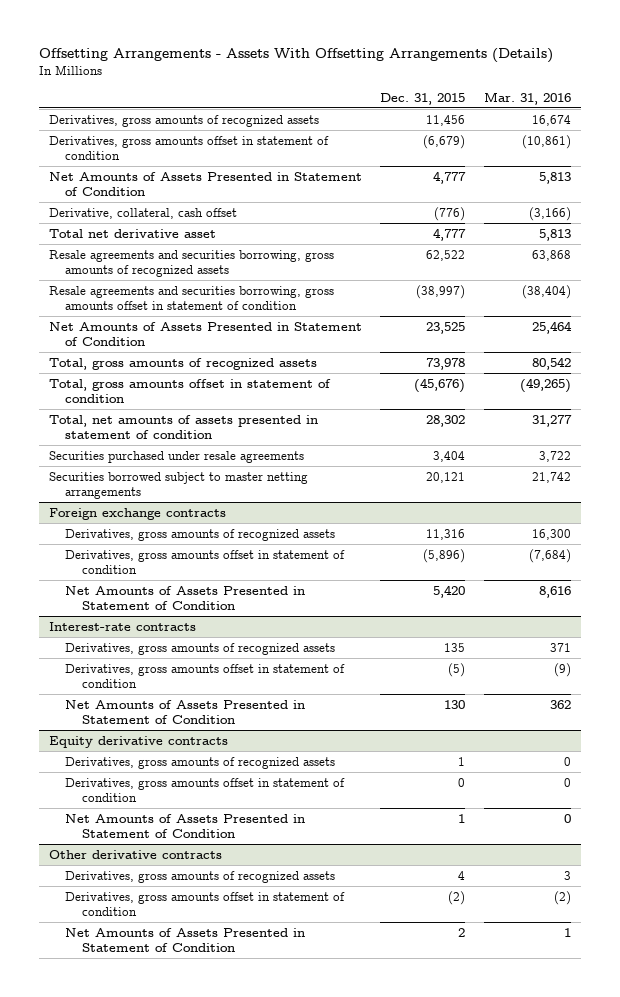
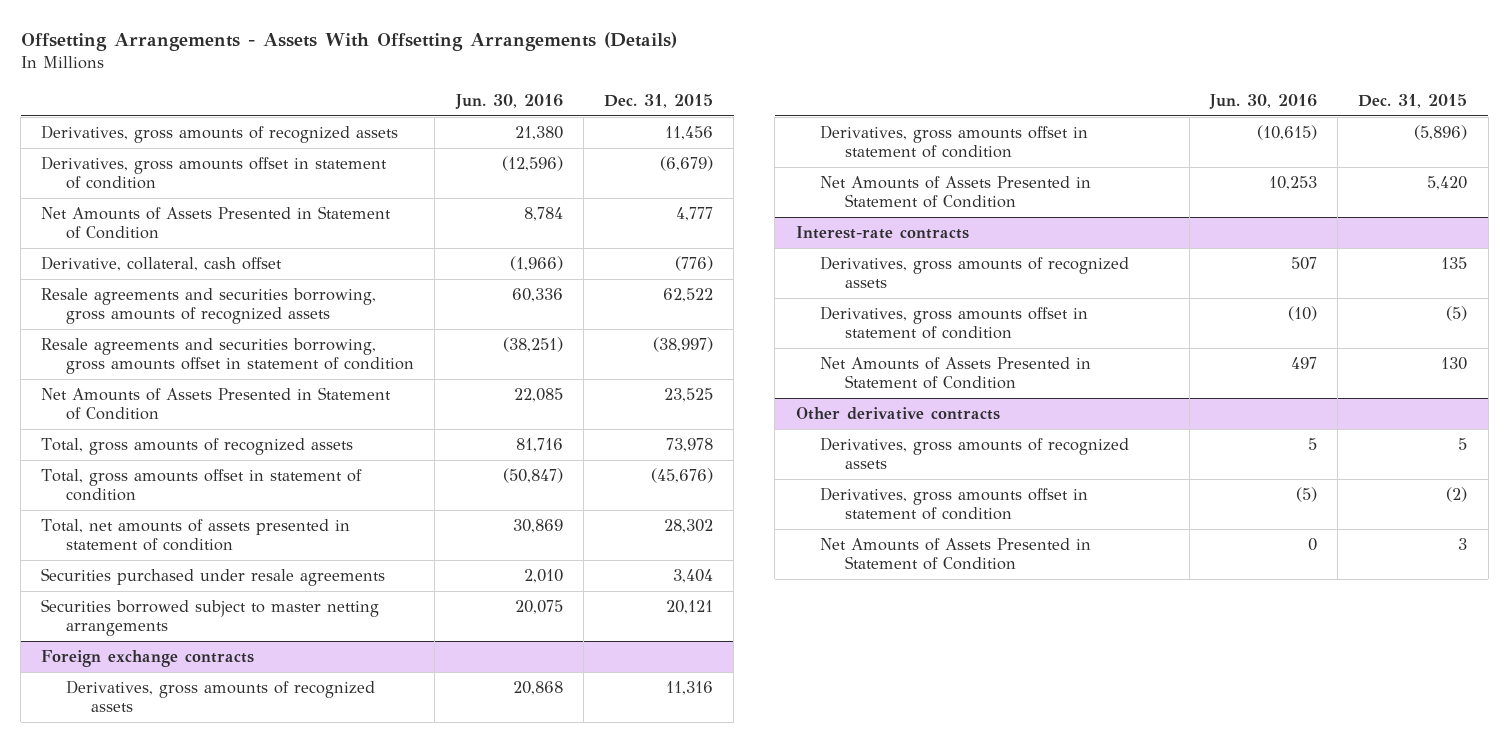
- | Dec. 31, 2015 | Mar. 31, 2016
+ | Jun. 30, 2016 | Dec. 31, 2015
- Total net derivative asset | 4,777 | 5,813
- Equity derivative contracts
- Derivatives, gross amounts of recognized assets | 1 | 0
- Derivatives, gross amounts offset in statement of condition | 0 | 0
- Net Amounts of Assets Presented in Statement of Condition | 1 | 0
@ Other derivative contracts
- Derivatives, gross amounts of recognized assets | 4 | 3
+ Derivatives, gross amounts of recognized assets | 5 | 5
- Net Amounts of Assets Presented in Statement of Condition | 2 | 1
+ Net Amounts of Assets Presented in Statement of Condition | 0 | 3

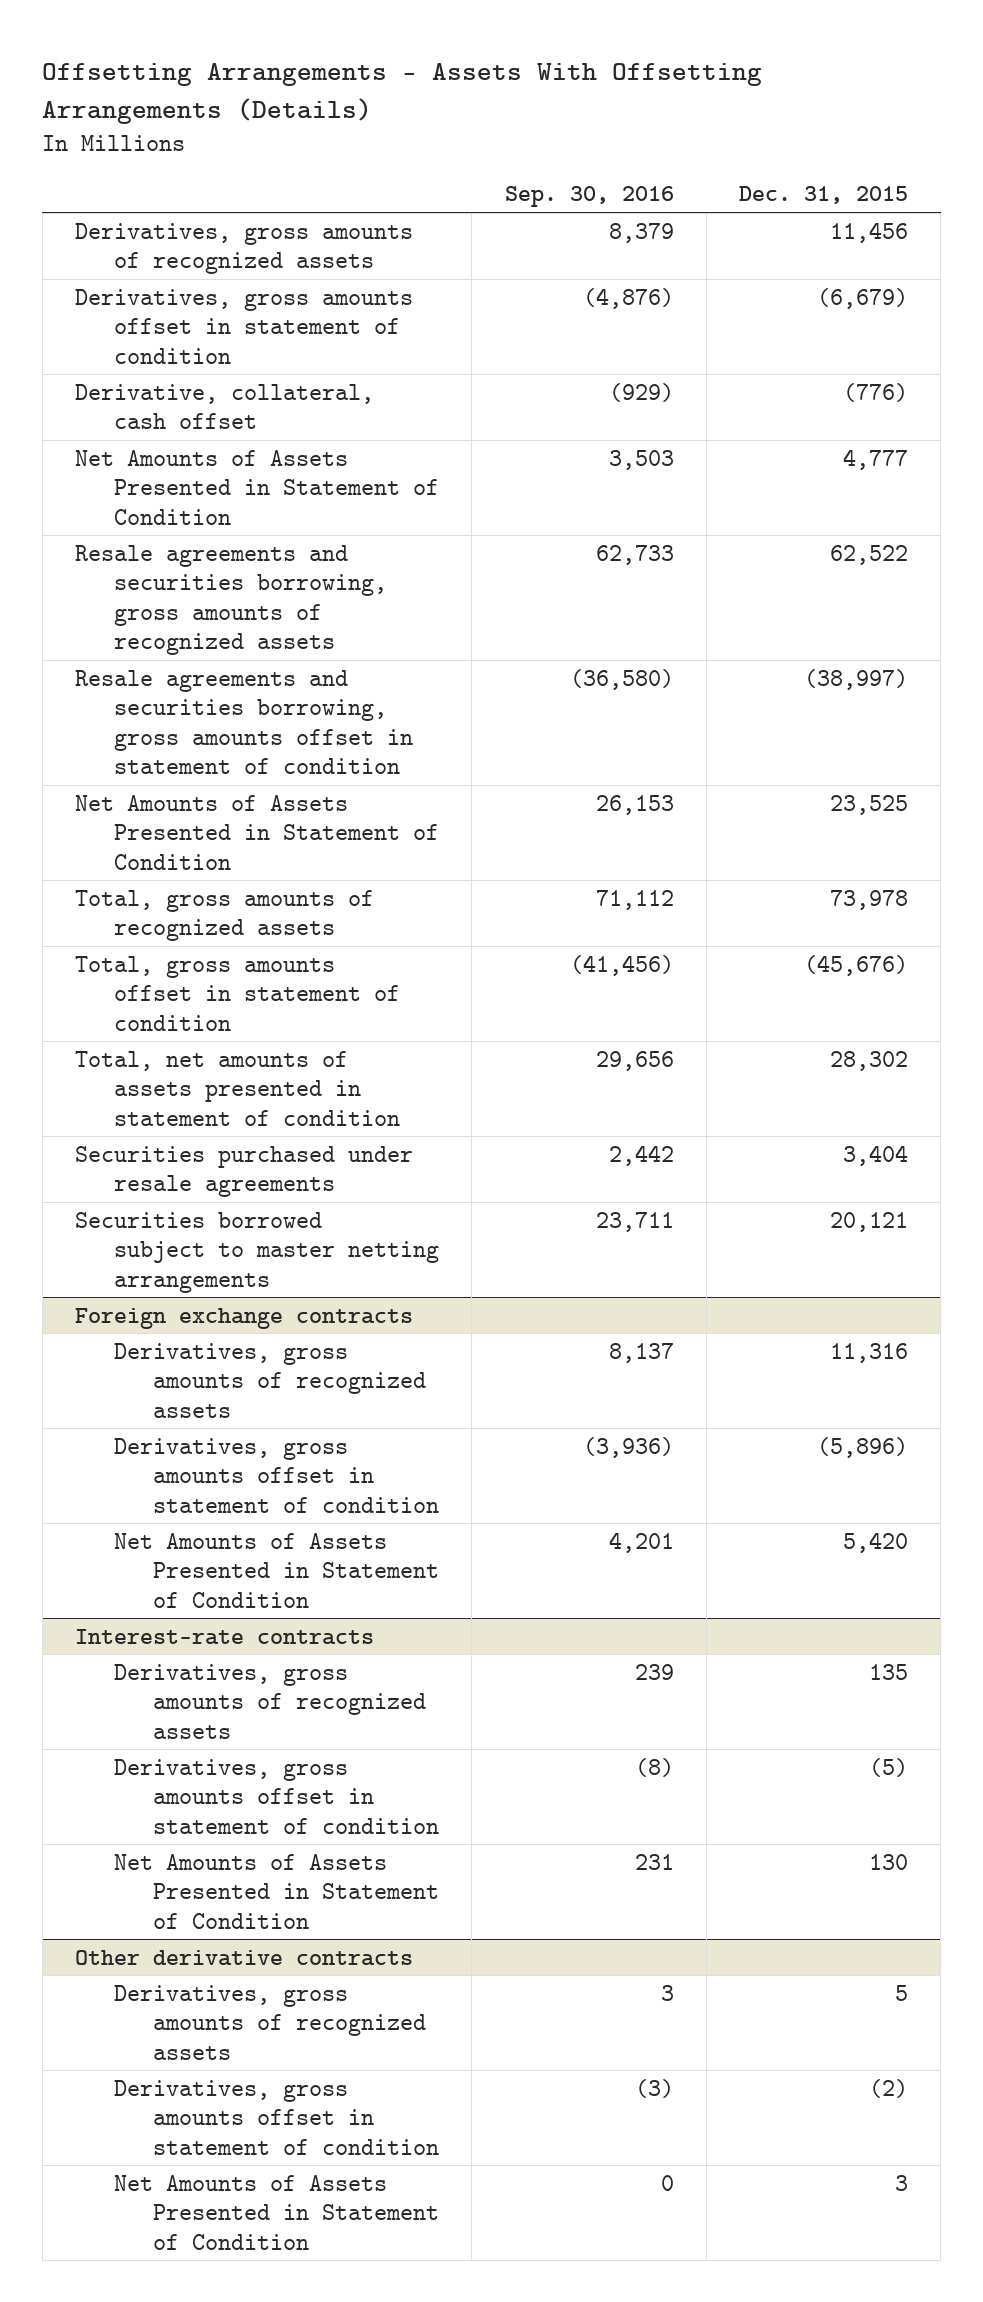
- | Jun. 30, 2016 | Dec. 31, 2015
+ | Sep. 30, 2016 | Dec. 31, 2015
moved down: Net Amounts of Assets Presented in Statement of Condition | 3,503 | 4,777

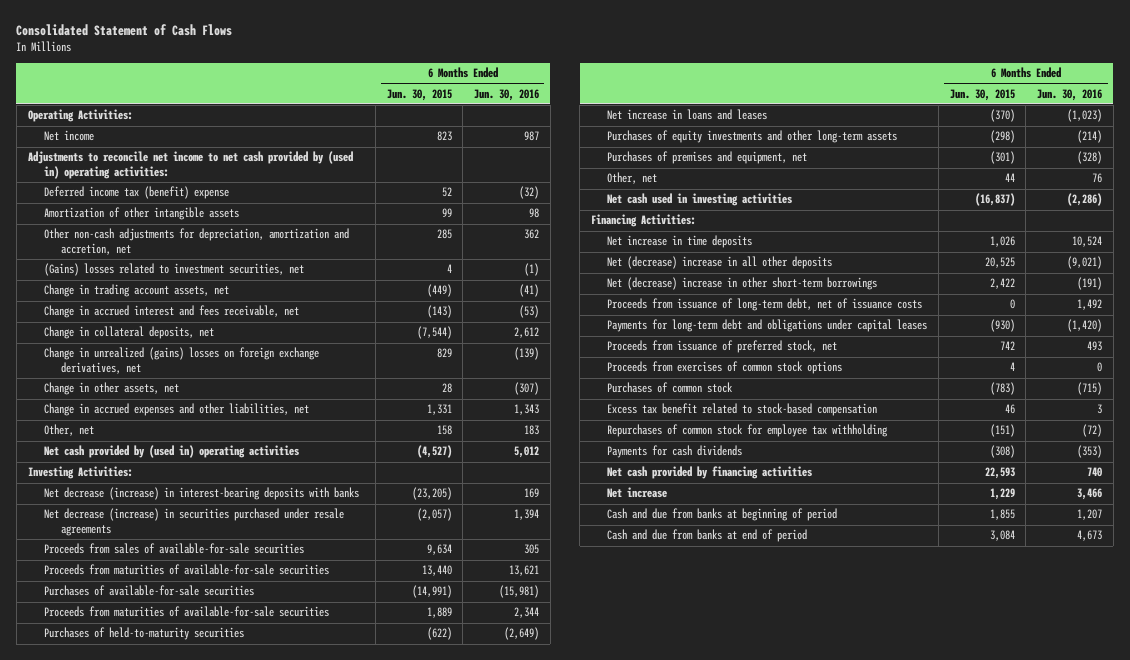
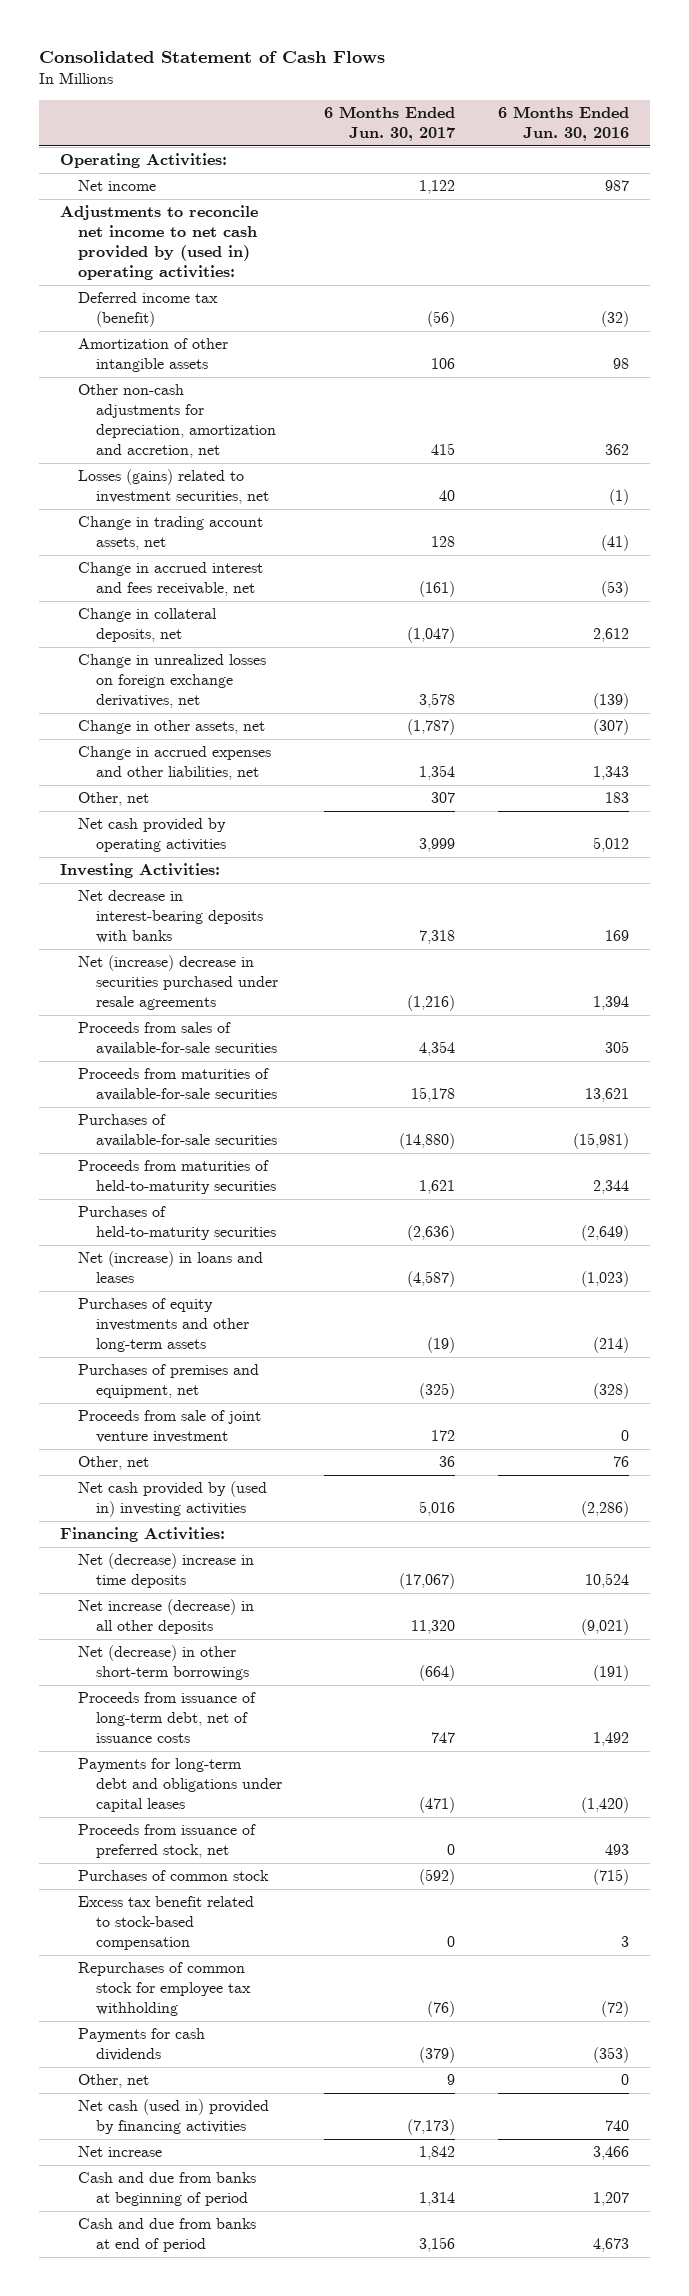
- | 6 Months Ended Jun. 30, 2015 | 6 Months Ended Jun. 30, 2016
+ | 6 Months Ended Jun. 30, 2017 | 6 Months Ended Jun. 30, 2016
- Deferred income tax (benefit) expense | 52 | (32)
+ Deferred income tax (benefit) | (56) | (32)
- (Gains) losses related to investment securities, net | 4 | (1)
+ Losses (gains) related to investment securities, net | 40 | (1)
- Change in unrealized (gains) losses on foreign exchange derivatives, net | 829 | (139)
+ Change in unrealized losses on foreign exchange derivatives, net | 3,578 | (139)
- Net cash provided by (used in) operating activities | (4,527) | 5,012
+ Net cash provided by operating activities | 3,999 | 5,012
- Net decrease (increase) in interest-bearing deposits with banks | (23,205) | 169
- Net decrease (increase) in securities purchased under resale agreements | (2,057) | 1,394
+ Net decrease in interest-bearing deposits with banks | 7,318 | 169
+ Net (increase) decrease in securities purchased under resale agreements | (1,216) | 1,394
- Proceeds from maturities of available-for-sale securities | 1,889 | 2,344
+ Proceeds from maturities of held-to-maturity securities | 1,621 | 2,344
- Net increase in loans and leases | (370) | (1,023)
+ Net (increase) in loans and leases | (4,587) | (1,023)
+ Proceeds from sale of joint venture investment | 172 | 0
- Net cash used in investing activities | (16,837) | (2,286)
+ Net cash provided by (used in) investing activities | 5,016 | (2,286)
- Net increase in time deposits | 1,026 | 10,524
- Net (decrease) increase in all other deposits | 20,525 | (9,021)
- Net (decrease) increase in other short-term borrowings | 2,422 | (191)
+ Net (decrease) increase in time deposits | (17,067) | 10,524
+ Net increase (decrease) in all other deposits | 11,320 | (9,021)
+ Net (decrease) in other short-term borrowings | (664) | (191)
- Proceeds from exercises of common stock options | 4 | 0
- Net cash provided by financing activities | 22,593 | 740
+ Other, net | 9 | 0
+ Net cash (used in) provided by financing activities | (7,173) | 740

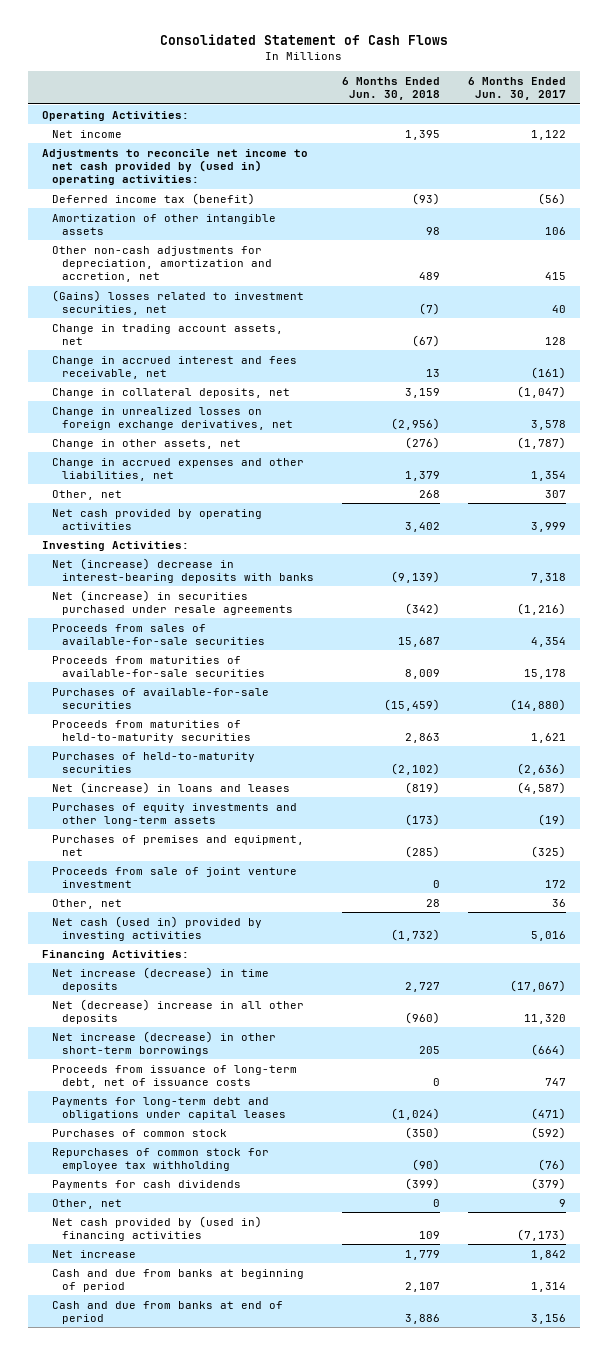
- | 6 Months Ended Jun. 30, 2017 | 6 Months Ended Jun. 30, 2016
+ | 6 Months Ended Jun. 30, 2018 | 6 Months Ended Jun. 30, 2017
- Losses (gains) related to investment securities, net | 40 | (1)
+ (Gains) losses related to investment securities, net | (7) | 40
- Net decrease in interest-bearing deposits with banks | 7,318 | 169
- Net (increase) decrease in securities purchased under resale agreements | (1,216) | 1,394
+ Net (increase) decrease in interest-bearing deposits with banks | (9,139) | 7,318
+ Net (increase) in securities purchased under resale agreements | (342) | (1,216)
- Net cash provided by (used in) investing activities | 5,016 | (2,286)
+ Net cash (used in) provided by investing activities | (1,732) | 5,016
- Net (decrease) increase in time deposits | (17,067) | 10,524
- Net increase (decrease) in all other deposits | 11,320 | (9,021)
- Net (decrease) in other short-term borrowings | (664) | (191)
+ Net increase (decrease) in time deposits | 2,727 | (17,067)
+ Net (decrease) increase in all other deposits | (960) | 11,320
+ Net increase (decrease) in other short-term borrowings | 205 | (664)
- Proceeds from issuance of preferred stock, net | 0 | 493
- Excess tax benefit related to stock-based compensation | 0 | 3
- Net cash (used in) provided by financing activities | (7,173) | 740
+ Net cash provided by (used in) financing activities | 109 | (7,173)

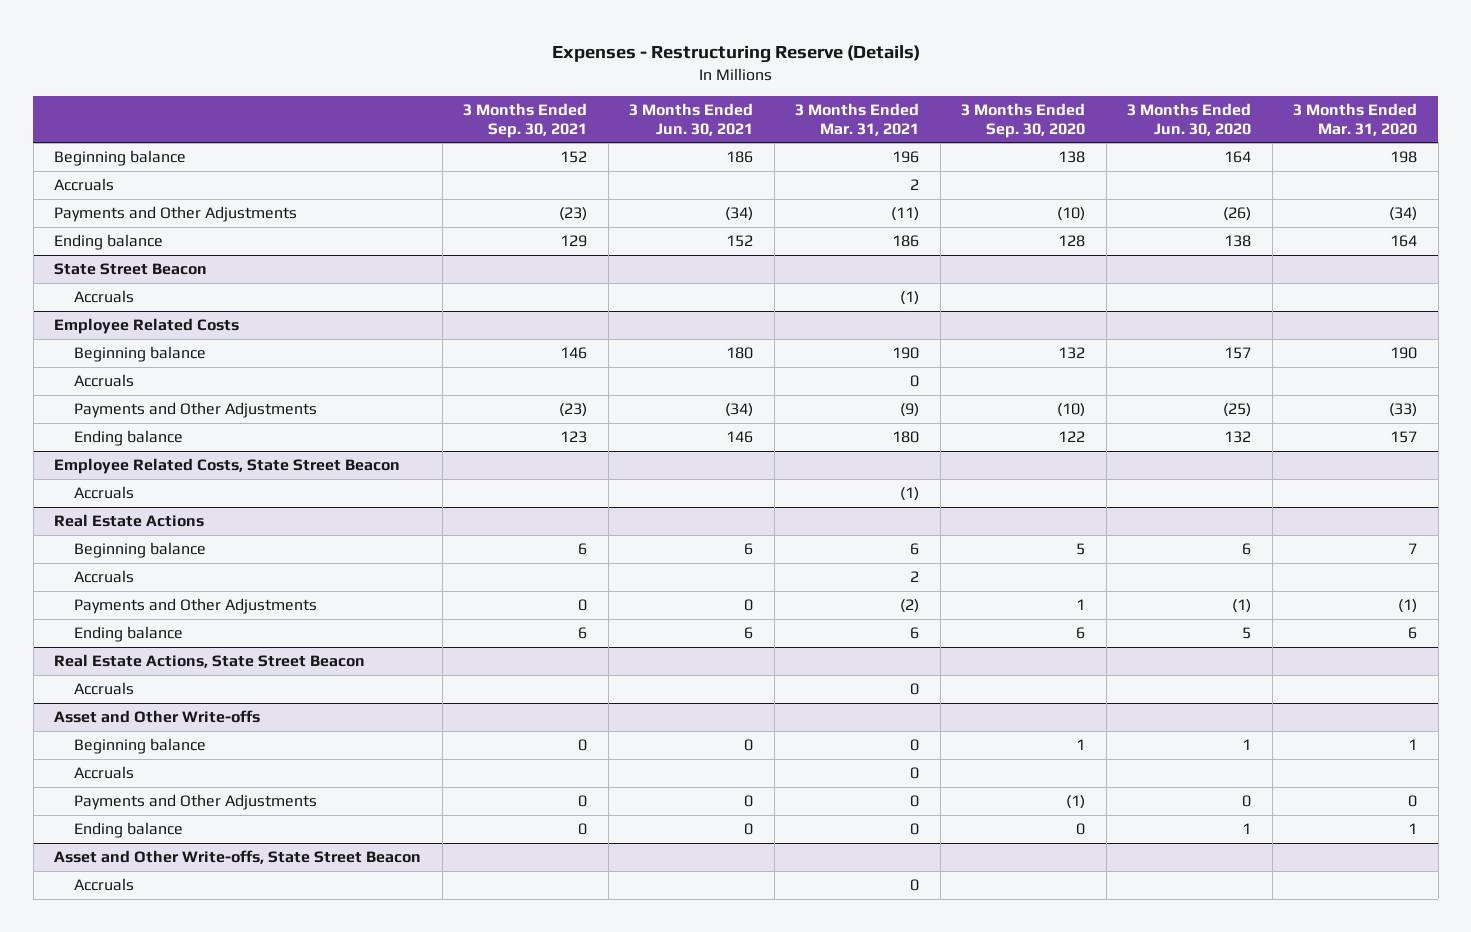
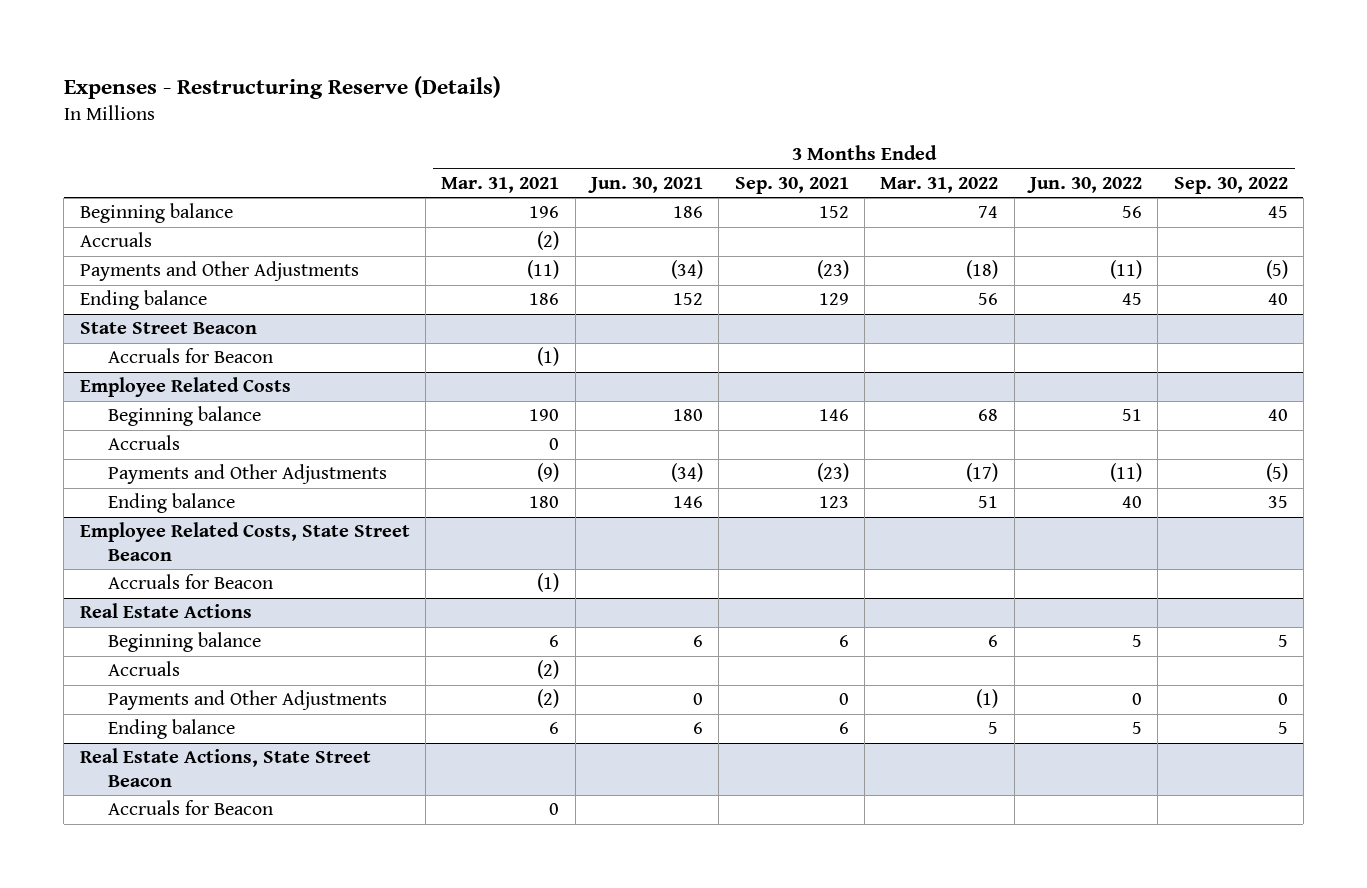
- | 3 Months Ended Sep. 30, 2021 | 3 Months Ended Jun. 30, 2021 | 3 Months Ended Mar. 31, 2021 | 3 Months Ended Sep. 30, 2020 | 3 Months Ended Jun. 30, 2020 | 3 Months Ended Mar. 31, 2020
+ | 3 Months Ended Mar. 31, 2021 | 3 Months Ended Jun. 30, 2021 | 3 Months Ended Sep. 30, 2021 | 3 Months Ended Mar. 31, 2022 | 3 Months Ended Jun. 30, 2022 | 3 Months Ended Sep. 30, 2022
- Accruals | | | 2 | | |
+ Accruals | (2) | | | | |
@ State Street Beacon
- Accruals | | | (1) | | |
+ Accruals for Beacon | (1) | | | | |
@ Employee Related Costs, State Street Beacon
- Accruals | | | (1) | | |
+ Accruals for Beacon | (1) | | | | |
@ Real Estate Actions
- Accruals | | | 2 | | |
+ Accruals | (2) | | | | |
@ Real Estate Actions, State Street Beacon
- Accruals | | | 0 | | |
- Asset and Other Write-offs
- Beginning balance | 0 | 0 | 0 | 1 | 1 | 1
- Accruals | | | 0 | | |
- Payments and Other Adjustments | 0 | 0 | 0 | (1) | 0 | 0
- Ending balance | 0 | 0 | 0 | 0 | 1 | 1
- Asset and Other Write-offs, State Street Beacon
- Accruals | | | 0 | | |
@ Real Estate Actions, State Street Beacon
+ Accruals for Beacon | 0 | | | | |

